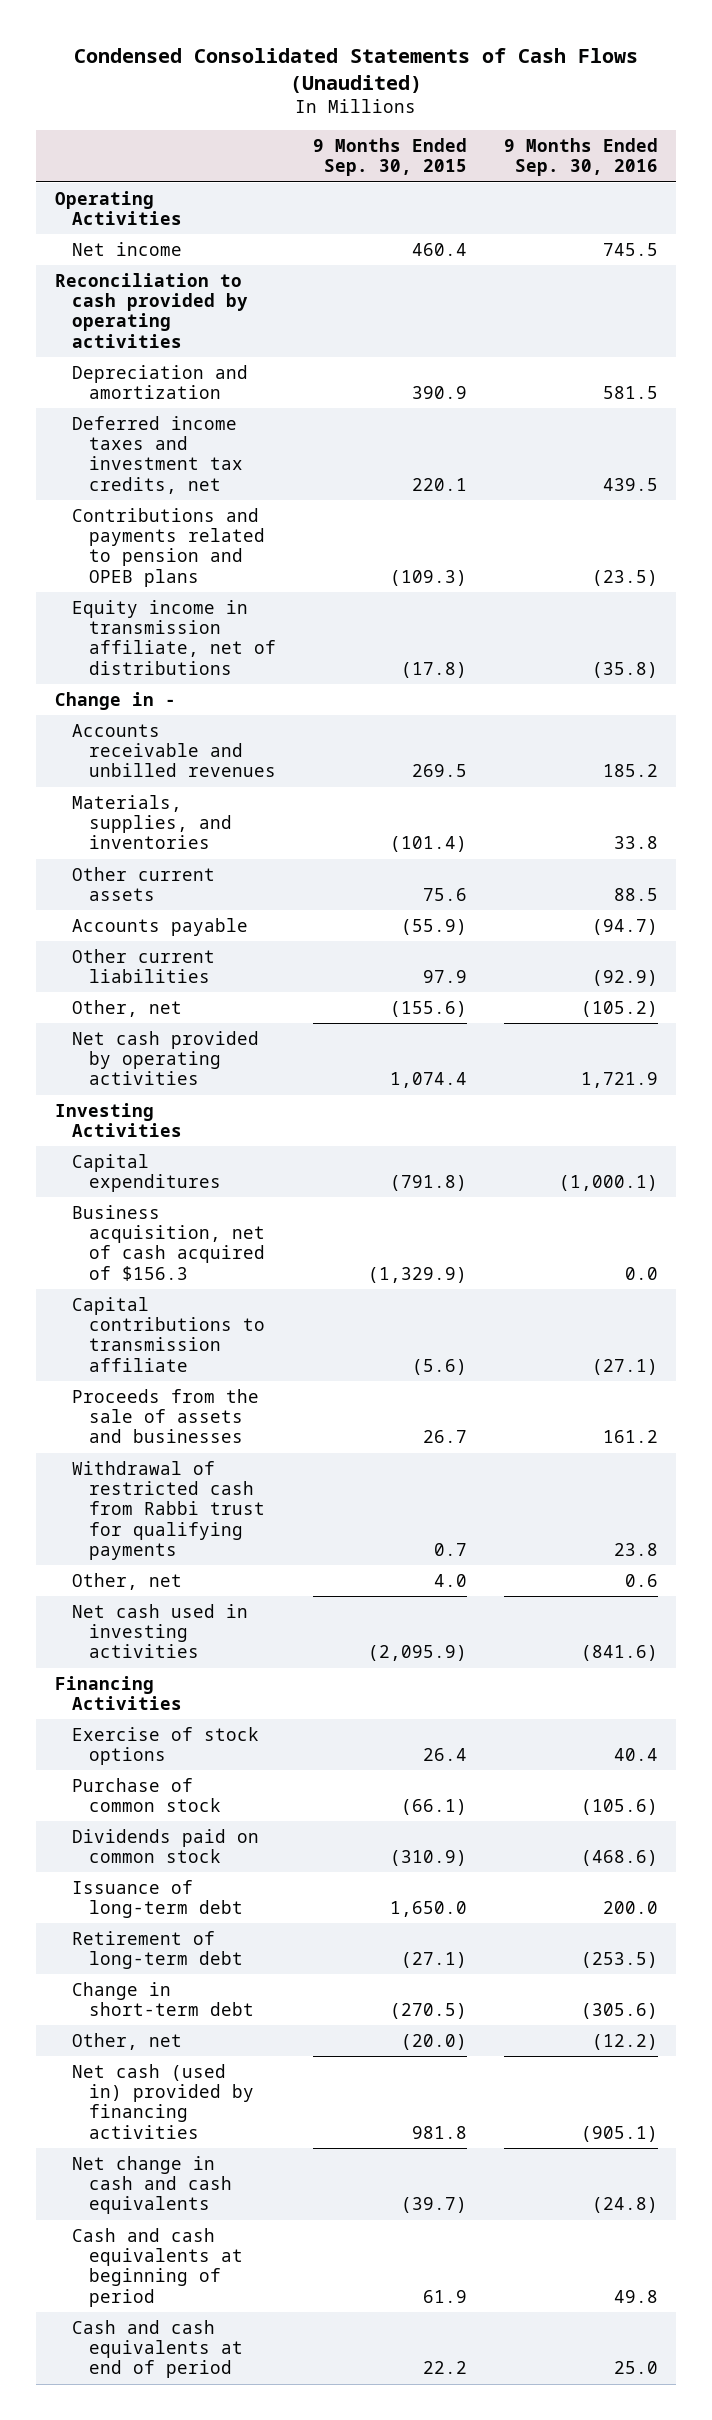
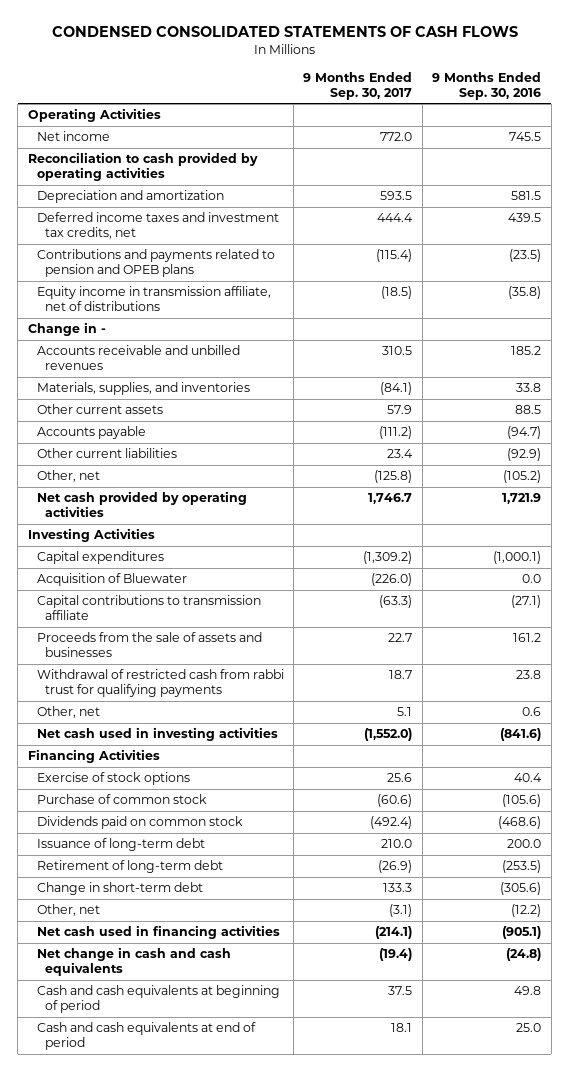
- Condensed Consolidated Statements of Cash Flows (Unaudited)
+ CONDENSED CONSOLIDATED STATEMENTS OF CASH FLOWS
- | 9 Months Ended Sep. 30, 2015 | 9 Months Ended Sep. 30, 2016
+ | 9 Months Ended Sep. 30, 2017 | 9 Months Ended Sep. 30, 2016
- Business acquisition, net of cash acquired of $156.3 | (1,329.9) | 0.0
+ Acquisition of Bluewater | (226.0) | 0.0
- Withdrawal of restricted cash from Rabbi trust for qualifying payments | 0.7 | 23.8
+ Withdrawal of restricted cash from rabbi trust for qualifying payments | 18.7 | 23.8
- Net cash (used in) provided by financing activities | 981.8 | (905.1)
+ Net cash used in financing activities | (214.1) | (905.1)

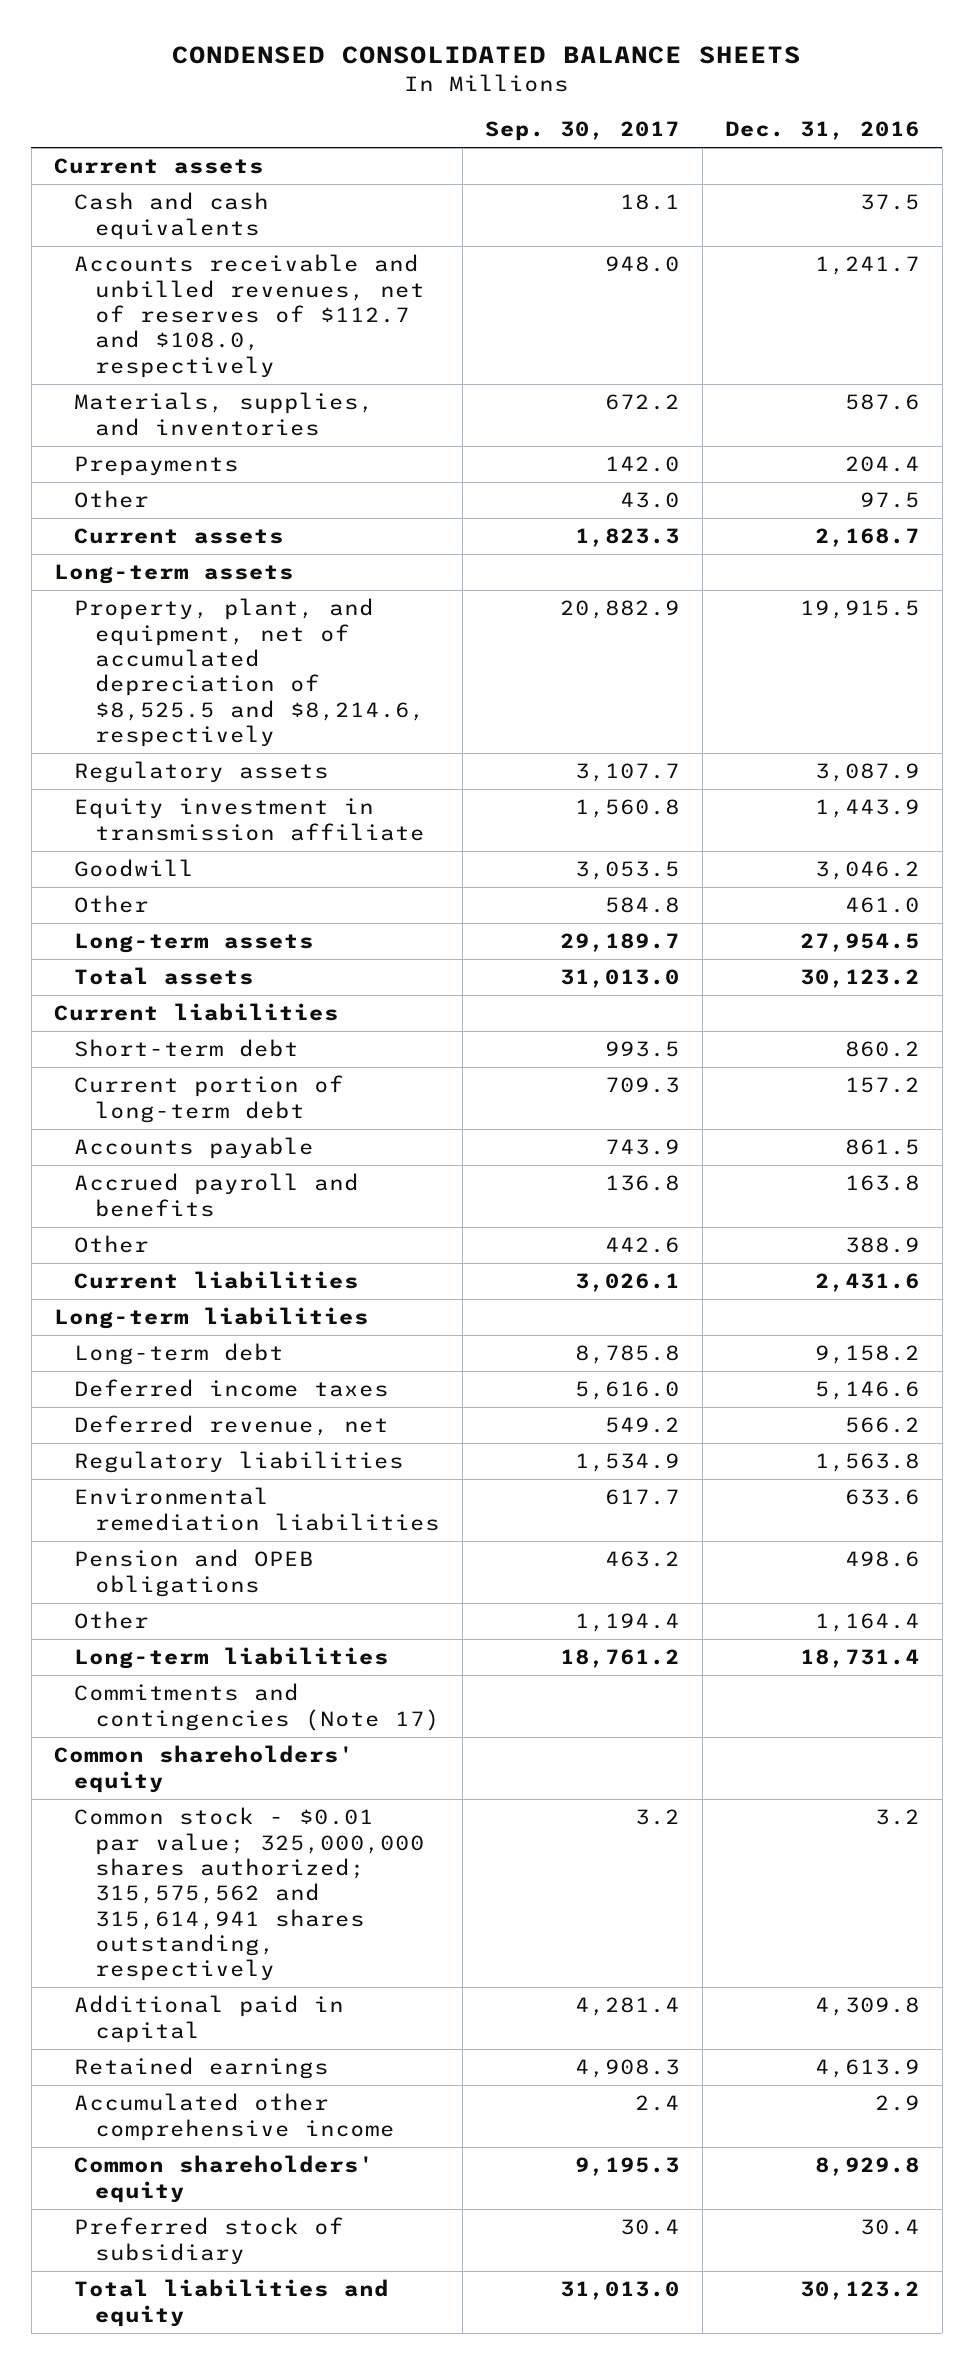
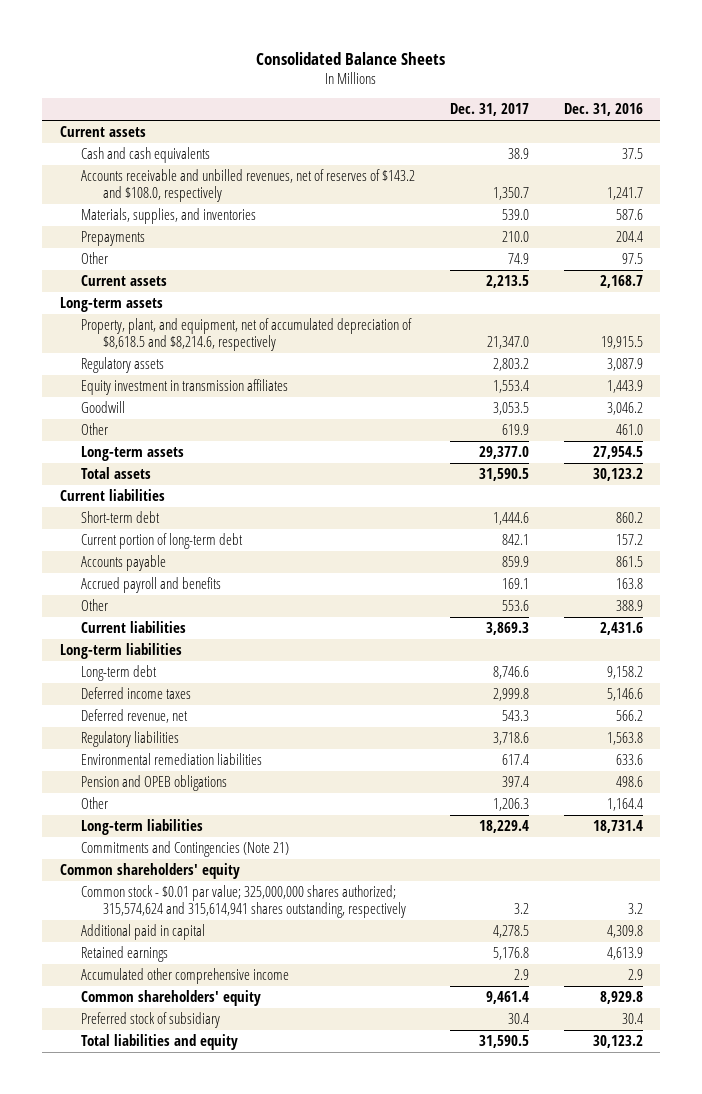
- CONDENSED CONSOLIDATED BALANCE SHEETS
+ Consolidated Balance Sheets
- | Sep. 30, 2017 | Dec. 31, 2016
+ | Dec. 31, 2017 | Dec. 31, 2016
- Accounts receivable and unbilled revenues, net of reserves of $112.7 and $108.0, respectively | 948.0 | 1,241.7
+ Accounts receivable and unbilled revenues, net of reserves of $143.2 and $108.0, respectively | 1,350.7 | 1,241.7
- Property, plant, and equipment, net of accumulated depreciation of $8,525.5 and $8,214.6, respectively | 20,882.9 | 19,915.5
+ Property, plant, and equipment, net of accumulated depreciation of $8,618.5 and $8,214.6, respectively | 21,347.0 | 19,915.5
- Equity investment in transmission affiliate | 1,560.8 | 1,443.9
+ Equity investment in transmission affiliates | 1,553.4 | 1,443.9
- Commitments and contingencies (Note 17)
+ Commitments and Contingencies (Note 21)
- Common stock - $0.01 par value; 325,000,000 shares authorized; 315,575,562 and 315,614,941 shares outstanding, respectively | 3.2 | 3.2
+ Common stock - $0.01 par value; 325,000,000 shares authorized; 315,574,624 and 315,614,941 shares outstanding, respectively | 3.2 | 3.2

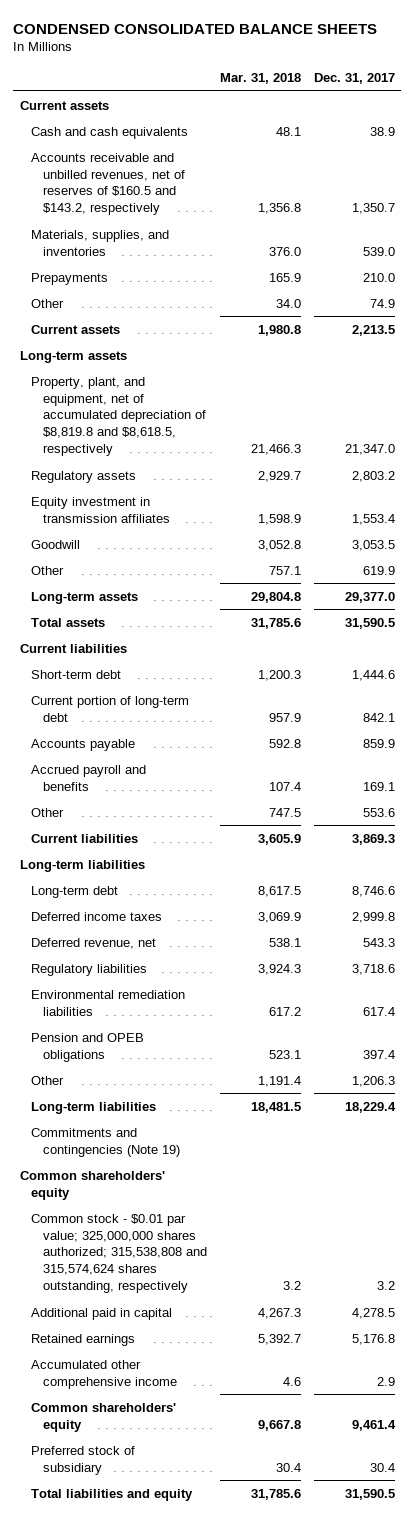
- Consolidated Balance Sheets
+ CONDENSED CONSOLIDATED BALANCE SHEETS
- | Dec. 31, 2017 | Dec. 31, 2016
+ | Mar. 31, 2018 | Dec. 31, 2017
- Accounts receivable and unbilled revenues, net of reserves of $143.2 and $108.0, respectively | 1,350.7 | 1,241.7
+ Accounts receivable and unbilled revenues, net of reserves of $160.5 and $143.2, respectively | 1,356.8 | 1,350.7
- Property, plant, and equipment, net of accumulated depreciation of $8,618.5 and $8,214.6, respectively | 21,347.0 | 19,915.5
+ Property, plant, and equipment, net of accumulated depreciation of $8,819.8 and $8,618.5, respectively | 21,466.3 | 21,347.0
- Commitments and Contingencies (Note 21)
+ Commitments and contingencies (Note 19)
- Common stock - $0.01 par value; 325,000,000 shares authorized; 315,574,624 and 315,614,941 shares outstanding, respectively | 3.2 | 3.2
+ Common stock - $0.01 par value; 325,000,000 shares authorized; 315,538,808 and 315,574,624 shares outstanding, respectively | 3.2 | 3.2

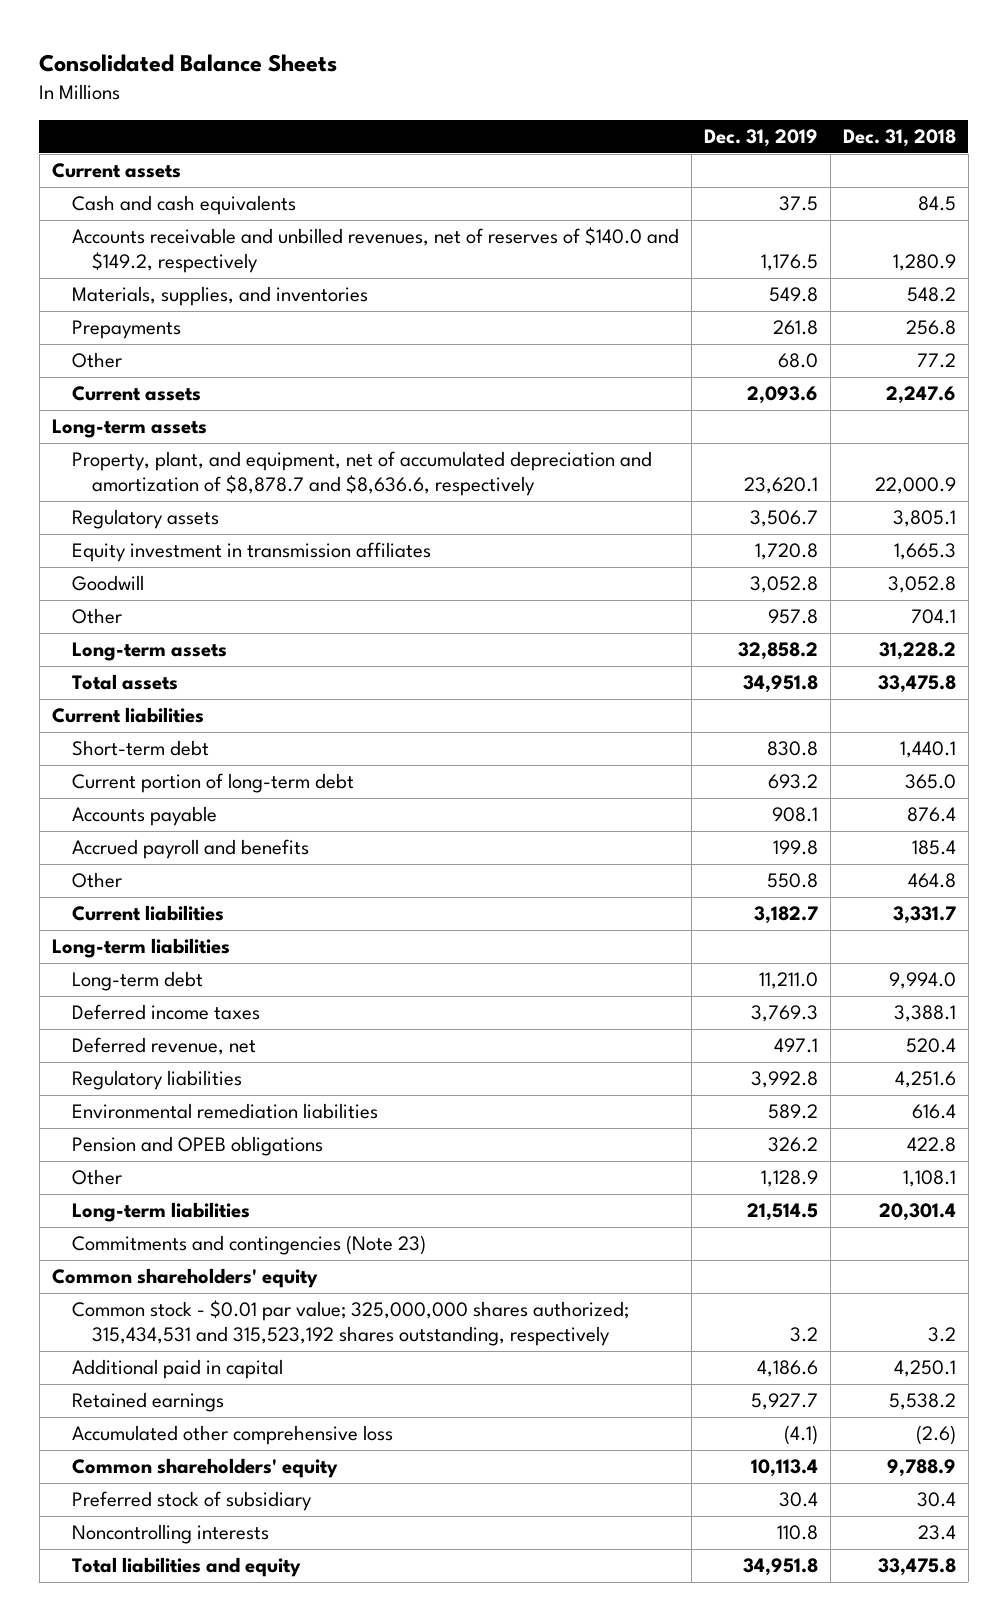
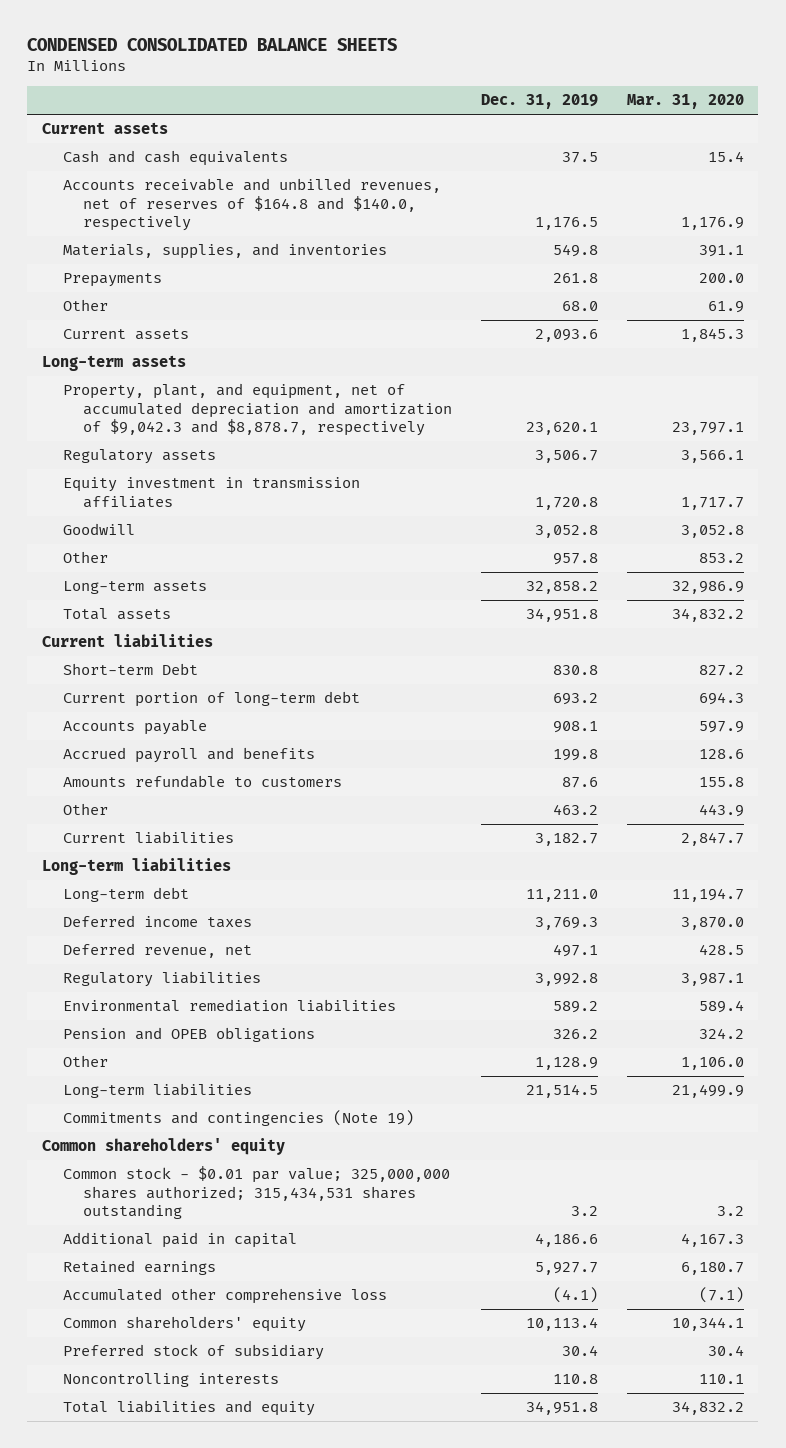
- Consolidated Balance Sheets
+ CONDENSED CONSOLIDATED BALANCE SHEETS
- | Dec. 31, 2019 | Dec. 31, 2018
+ | Dec. 31, 2019 | Mar. 31, 2020
- Accounts receivable and unbilled revenues, net of reserves of $140.0 and $149.2, respectively | 1,176.5 | 1,280.9
+ Accounts receivable and unbilled revenues, net of reserves of $164.8 and $140.0, respectively | 1,176.5 | 1,176.9
- Property, plant, and equipment, net of accumulated depreciation and amortization of $8,878.7 and $8,636.6, respectively | 23,620.1 | 22,000.9
+ Property, plant, and equipment, net of accumulated depreciation and amortization of $9,042.3 and $8,878.7, respectively | 23,620.1 | 23,797.1
- Short-term debt | 830.8 | 1,440.1
+ Short-term Debt | 830.8 | 827.2
- Other | 550.8 | 464.8
+ Amounts refundable to customers | 87.6 | 155.8
+ Other | 463.2 | 443.9
- Commitments and contingencies (Note 23)
+ Commitments and contingencies (Note 19)
- Common stock - $0.01 par value; 325,000,000 shares authorized; 315,434,531 and 315,523,192 shares outstanding, respectively | 3.2 | 3.2
+ Common stock - $0.01 par value; 325,000,000 shares authorized; 315,434,531 shares outstanding | 3.2 | 3.2

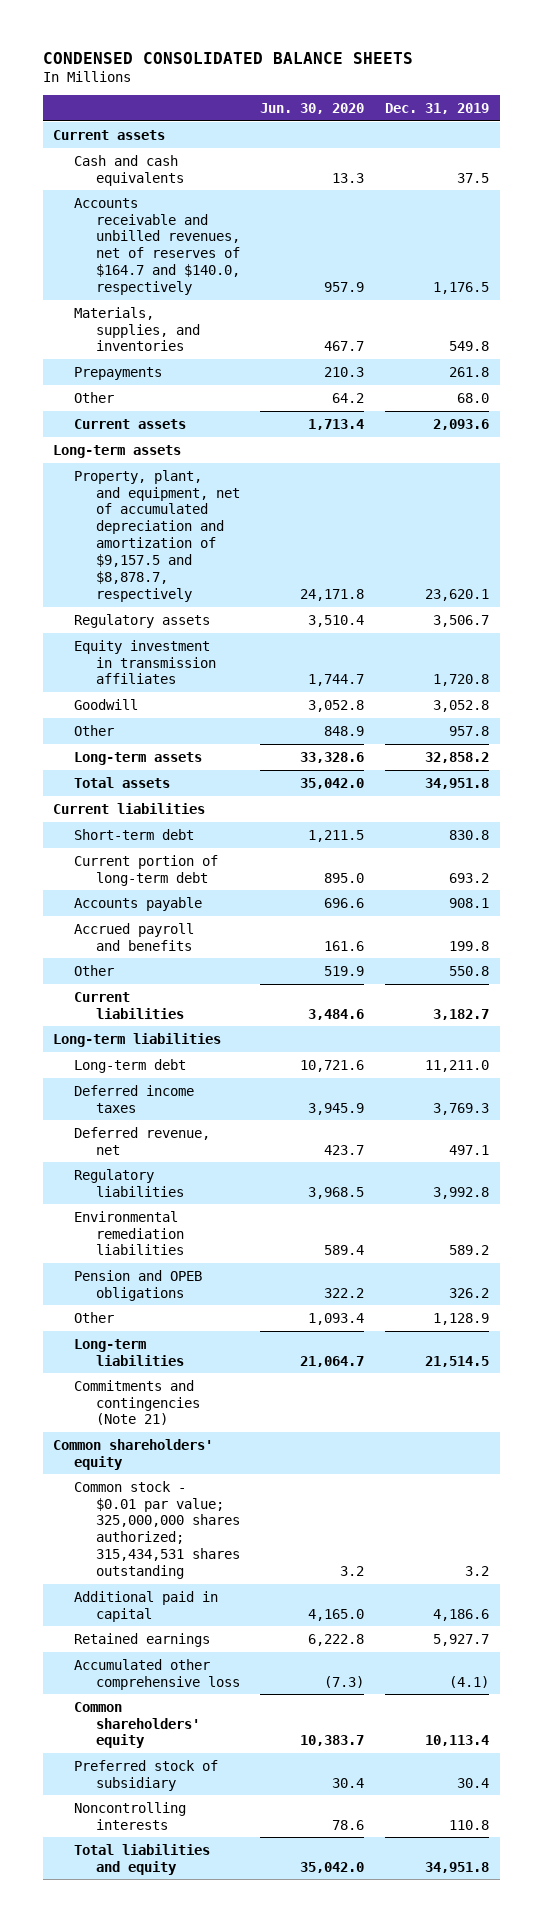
- | Dec. 31, 2019 | Mar. 31, 2020
+ | Jun. 30, 2020 | Dec. 31, 2019
- Accounts receivable and unbilled revenues, net of reserves of $164.8 and $140.0, respectively | 1,176.5 | 1,176.9
+ Accounts receivable and unbilled revenues, net of reserves of $164.7 and $140.0, respectively | 957.9 | 1,176.5
- Property, plant, and equipment, net of accumulated depreciation and amortization of $9,042.3 and $8,878.7, respectively | 23,620.1 | 23,797.1
+ Property, plant, and equipment, net of accumulated depreciation and amortization of $9,157.5 and $8,878.7, respectively | 24,171.8 | 23,620.1
- Short-term Debt | 830.8 | 827.2
+ Short-term debt | 1,211.5 | 830.8
- Amounts refundable to customers | 87.6 | 155.8
- Other | 463.2 | 443.9
+ Other | 519.9 | 550.8
- Commitments and contingencies (Note 19)
+ Commitments and contingencies (Note 21)

